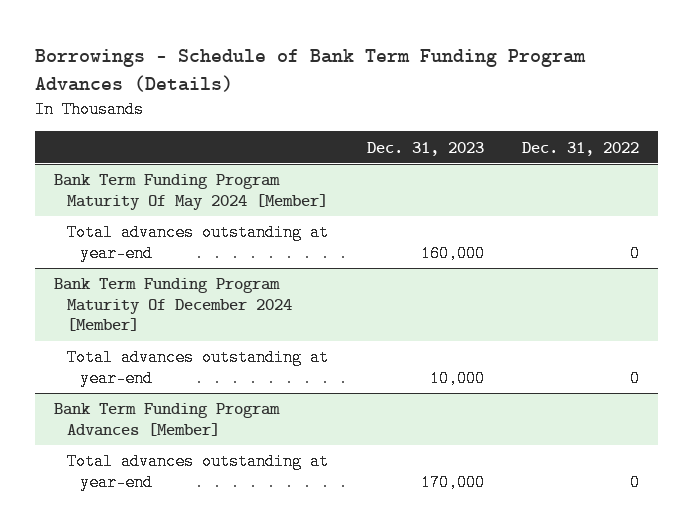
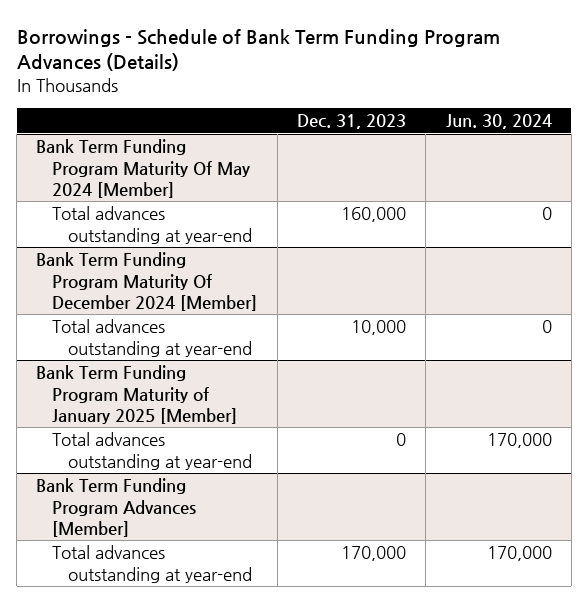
- | Dec. 31, 2023 | Dec. 31, 2022
+ | Dec. 31, 2023 | Jun. 30, 2024
+ Bank Term Funding Program Maturity of January 2025 [Member]
+ Total advances outstanding at year-end | 0 | 170,000

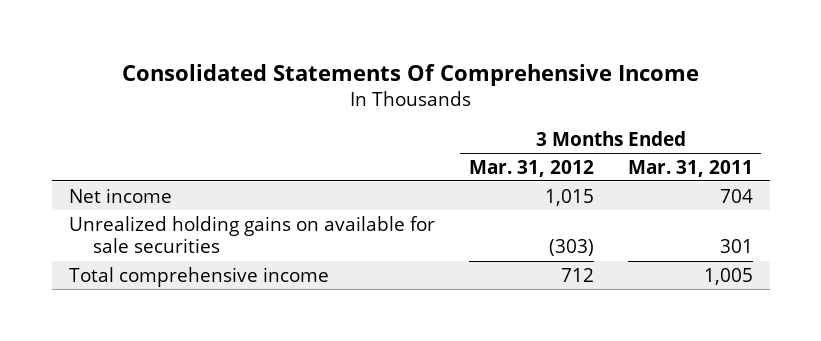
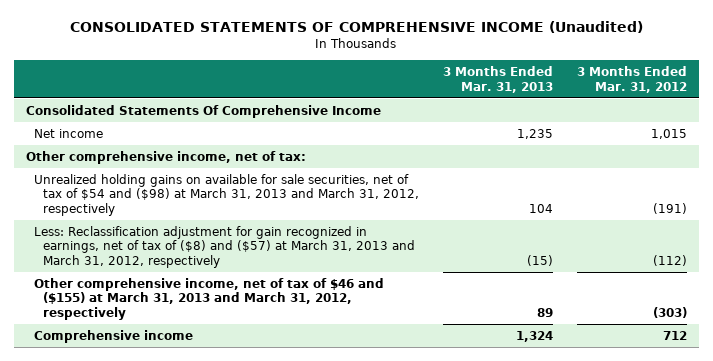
- Consolidated Statements Of Comprehensive Income
+ CONSOLIDATED STATEMENTS OF COMPREHENSIVE INCOME (Unaudited)
- | 3 Months Ended Mar. 31, 2012 | 3 Months Ended Mar. 31, 2011
+ | 3 Months Ended Mar. 31, 2013 | 3 Months Ended Mar. 31, 2012
+ Consolidated Statements Of Comprehensive Income
- Unrealized holding gains on available for sale securities | (303) | 301
- Total comprehensive income | 712 | 1,005
+ Other comprehensive income, net of tax:
+ Unrealized holding gains on available for sale securities, net of tax of $54 and ($98) at March 31, 2013 and March 31, 2012, respectively | 104 | (191)
+ Less: Reclassification adjustment for gain recognized in earnings, net of tax of ($8) and ($57) at March 31, 2013 and March 31, 2012, respectively | (15) | (112)
+ Other comprehensive income, net of tax of $46 and ($155) at March 31, 2013 and March 31, 2012, respectively | 89 | (303)
+ Comprehensive income | 1,324 | 712

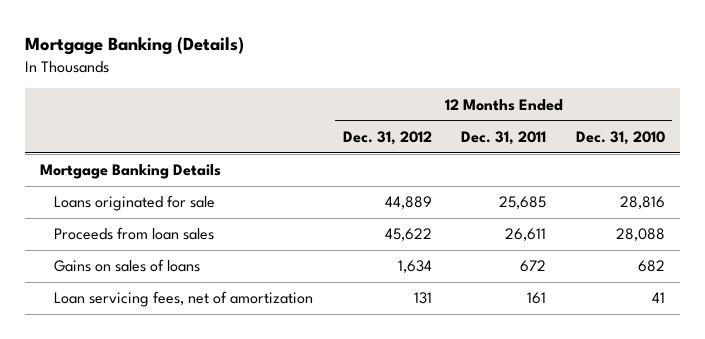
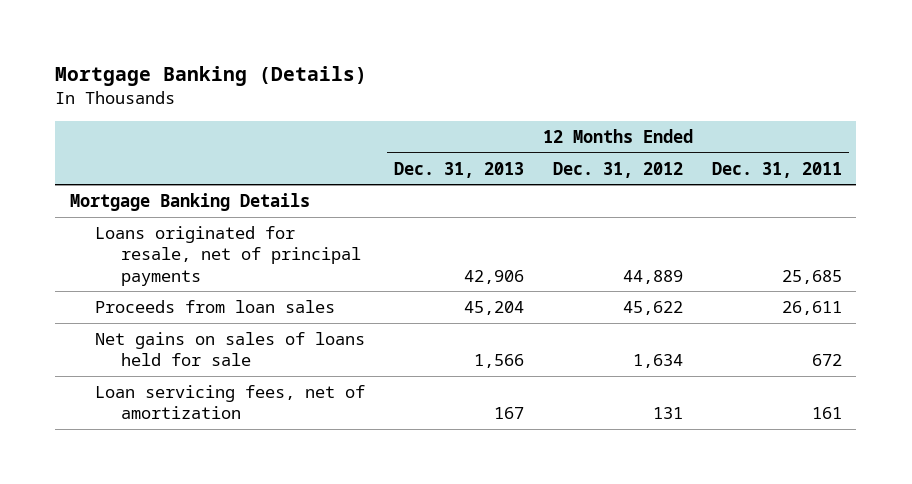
- | 12 Months Ended Dec. 31, 2012 | 12 Months Ended Dec. 31, 2011 | 12 Months Ended Dec. 31, 2010
+ | 12 Months Ended Dec. 31, 2013 | 12 Months Ended Dec. 31, 2012 | 12 Months Ended Dec. 31, 2011
- Loans originated for sale | 44,889 | 25,685 | 28,816
+ Loans originated for resale, net of principal payments | 42,906 | 44,889 | 25,685
- Gains on sales of loans | 1,634 | 672 | 682
+ Net gains on sales of loans held for sale | 1,566 | 1,634 | 672

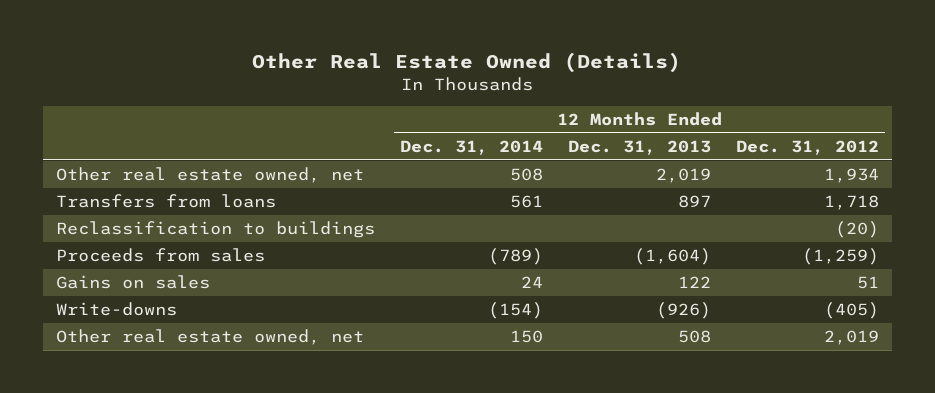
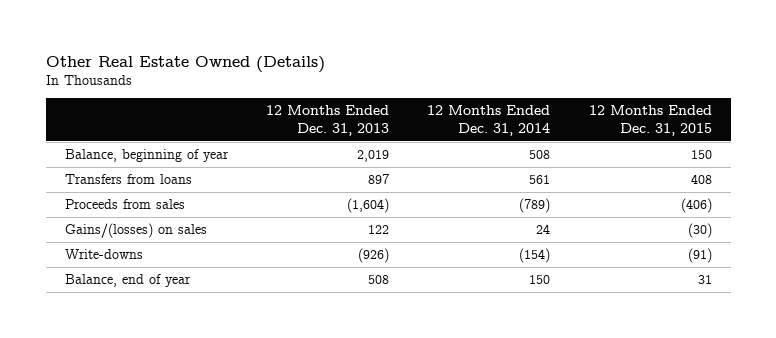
- | 12 Months Ended Dec. 31, 2014 | 12 Months Ended Dec. 31, 2013 | 12 Months Ended Dec. 31, 2012
+ | 12 Months Ended Dec. 31, 2013 | 12 Months Ended Dec. 31, 2014 | 12 Months Ended Dec. 31, 2015
- Other real estate owned, net | 508 | 2,019 | 1,934
+ Balance, beginning of year | 2,019 | 508 | 150
- Reclassification to buildings | | | (20)
- Gains on sales | 24 | 122 | 51
+ Gains/(losses) on sales | 122 | 24 | (30)
- Other real estate owned, net | 150 | 508 | 2,019
+ Balance, end of year | 508 | 150 | 31

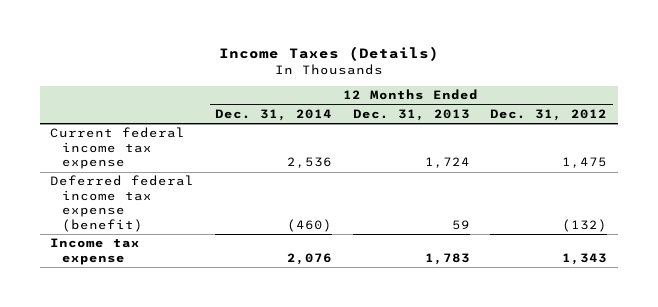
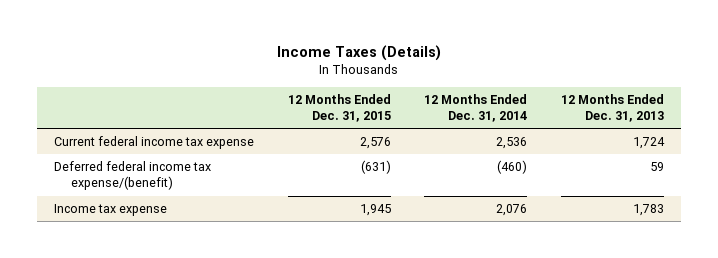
- | 12 Months Ended Dec. 31, 2014 | 12 Months Ended Dec. 31, 2013 | 12 Months Ended Dec. 31, 2012
+ | 12 Months Ended Dec. 31, 2015 | 12 Months Ended Dec. 31, 2014 | 12 Months Ended Dec. 31, 2013
- Deferred federal income tax expense (benefit) | (460) | 59 | (132)
+ Deferred federal income tax expense/(benefit) | (631) | (460) | 59

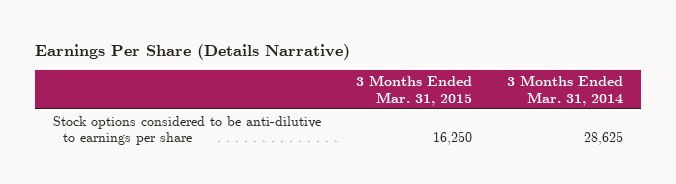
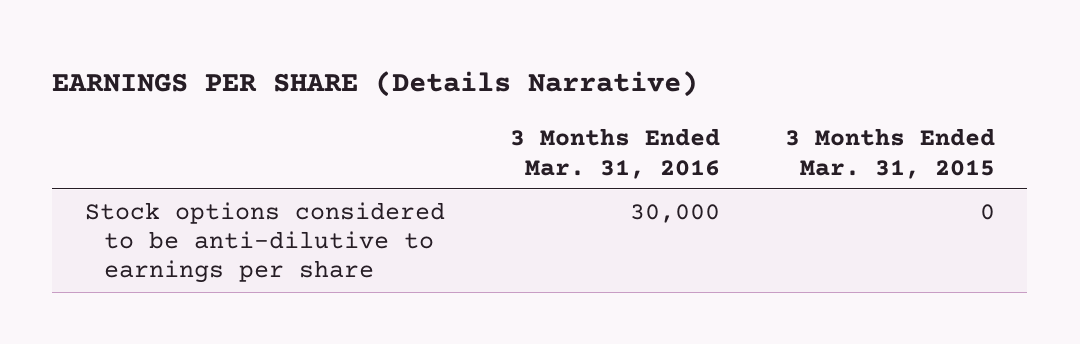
- Earnings Per Share (Details Narrative)
+ EARNINGS PER SHARE (Details Narrative)
- | 3 Months Ended Mar. 31, 2015 | 3 Months Ended Mar. 31, 2014
+ | 3 Months Ended Mar. 31, 2016 | 3 Months Ended Mar. 31, 2015
- Stock options considered to be anti-dilutive to earnings per share | 16,250 | 28,625
+ Stock options considered to be anti-dilutive to earnings per share | 30,000 | 0

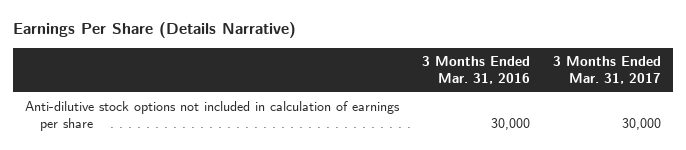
- EARNINGS PER SHARE (Details Narrative)
+ Earnings Per Share (Details Narrative)
- | 3 Months Ended Mar. 31, 2016 | 3 Months Ended Mar. 31, 2015
+ | 3 Months Ended Mar. 31, 2016 | 3 Months Ended Mar. 31, 2017
- Stock options considered to be anti-dilutive to earnings per share | 30,000 | 0
+ Anti-dilutive stock options not included in calculation of earnings per share | 30,000 | 30,000

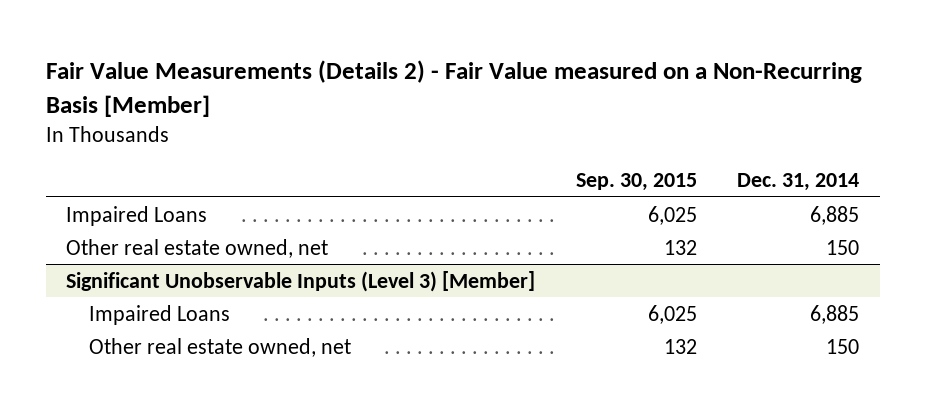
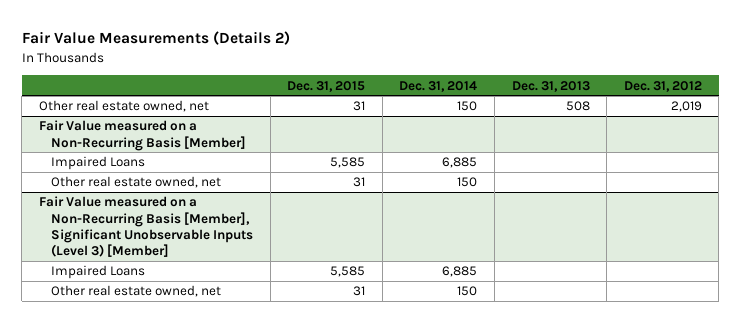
- Fair Value Measurements (Details 2) - Fair Value measured on a Non-Recurring Basis [Member]
+ Fair Value Measurements (Details 2)
- | Sep. 30, 2015 | Dec. 31, 2014
+ | Dec. 31, 2015 | Dec. 31, 2014 | Dec. 31, 2013 | Dec. 31, 2012
+ Other real estate owned, net | 31 | 150 | 508 | 2,019
+ Fair Value measured on a Non-Recurring Basis [Member]
- Significant Unobservable Inputs (Level 3) [Member]
+ Fair Value measured on a Non-Recurring Basis [Member], Significant Unobservable Inputs (Level 3) [Member]

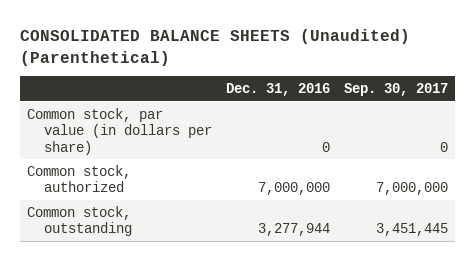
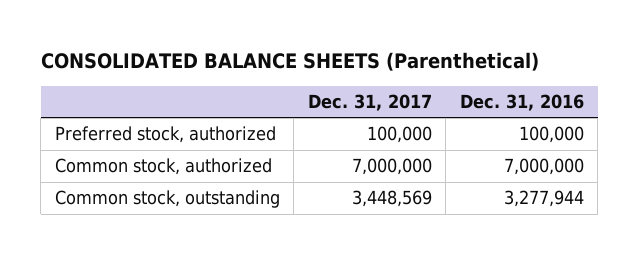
- CONSOLIDATED BALANCE SHEETS (Unaudited) (Parenthetical)
+ CONSOLIDATED BALANCE SHEETS (Parenthetical)
- | Dec. 31, 2016 | Sep. 30, 2017
+ | Dec. 31, 2017 | Dec. 31, 2016
- Common stock, par value (in dollars per share) | 0 | 0
+ Preferred stock, authorized | 100,000 | 100,000

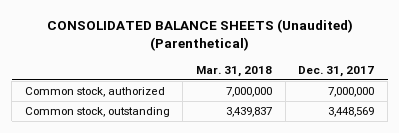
- CONSOLIDATED BALANCE SHEETS (Parenthetical)
+ CONSOLIDATED BALANCE SHEETS (Unaudited) (Parenthetical)
- | Dec. 31, 2017 | Dec. 31, 2016
+ | Mar. 31, 2018 | Dec. 31, 2017
- Preferred stock, authorized | 100,000 | 100,000

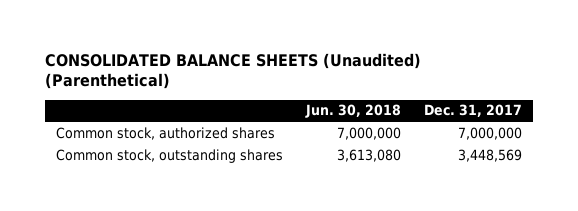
- | Mar. 31, 2018 | Dec. 31, 2017
+ | Jun. 30, 2018 | Dec. 31, 2017
- Common stock, authorized | 7,000,000 | 7,000,000
- Common stock, outstanding | 3,439,837 | 3,448,569
+ Common stock, authorized shares | 7,000,000 | 7,000,000
+ Common stock, outstanding shares | 3,613,080 | 3,448,569

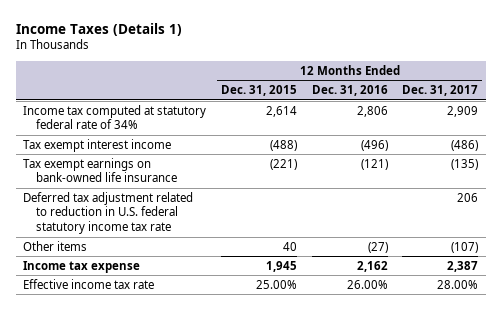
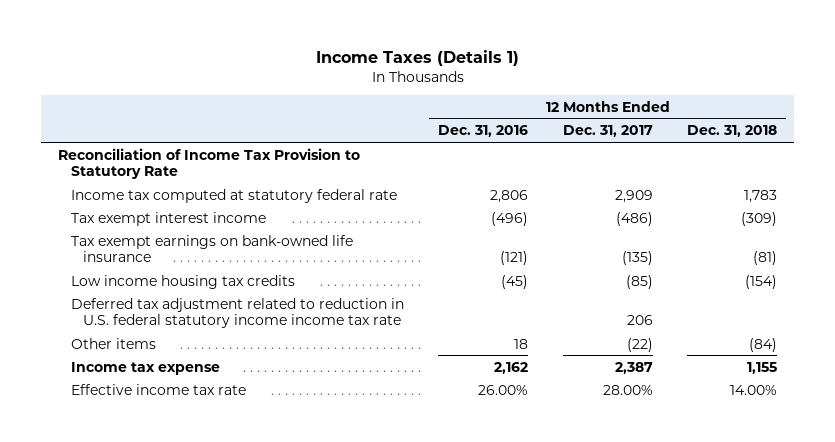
- | 12 Months Ended Dec. 31, 2015 | 12 Months Ended Dec. 31, 2016 | 12 Months Ended Dec. 31, 2017
+ | 12 Months Ended Dec. 31, 2016 | 12 Months Ended Dec. 31, 2017 | 12 Months Ended Dec. 31, 2018
- Income tax computed at statutory federal rate of 34% | 2,614 | 2,806 | 2,909
+ Reconciliation of Income Tax Provision to Statutory Rate
+ Income tax computed at statutory federal rate | 2,806 | 2,909 | 1,783
- Deferred tax adjustment related to reduction in U.S. federal statutory income tax rate | | | 206
- Other items | 40 | (27) | (107)
+ Low income housing tax credits | (45) | (85) | (154)
+ Deferred tax adjustment related to reduction in U.S. federal statutory income income tax rate | | 206 |
+ Other items | 18 | (22) | (84)

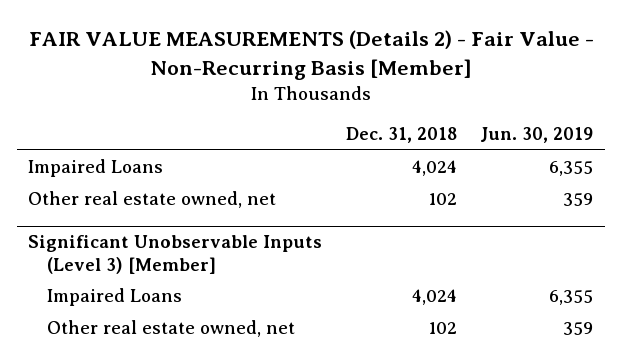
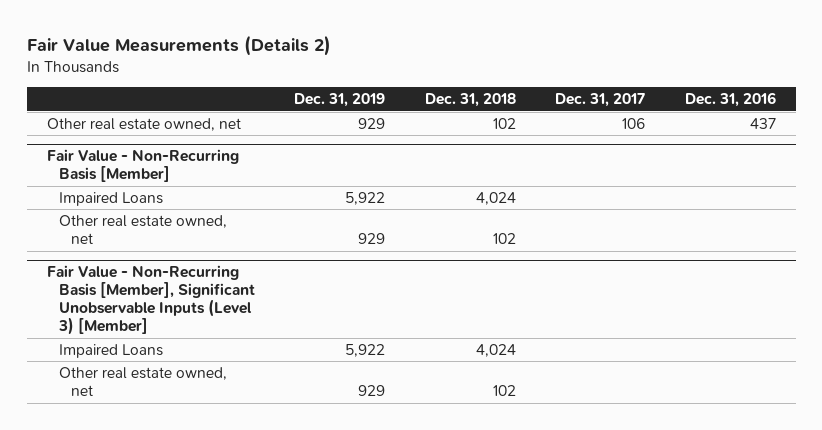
- FAIR VALUE MEASUREMENTS (Details 2) - Fair Value - Non-Recurring Basis [Member]
+ Fair Value Measurements (Details 2)
- | Dec. 31, 2018 | Jun. 30, 2019
+ | Dec. 31, 2019 | Dec. 31, 2018 | Dec. 31, 2017 | Dec. 31, 2016
+ Other real estate owned, net | 929 | 102 | 106 | 437
+ Fair Value - Non-Recurring Basis [Member]
- Significant Unobservable Inputs (Level 3) [Member]
+ Fair Value - Non-Recurring Basis [Member], Significant Unobservable Inputs (Level 3) [Member]

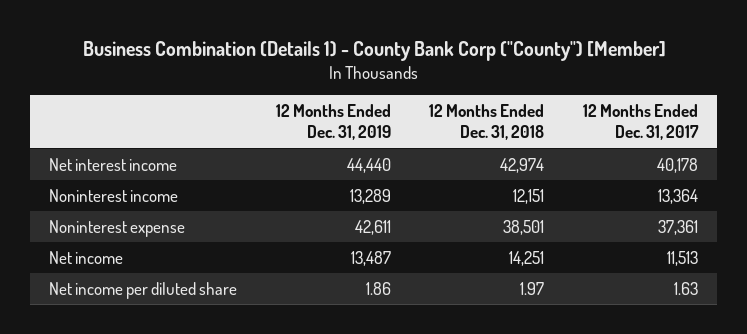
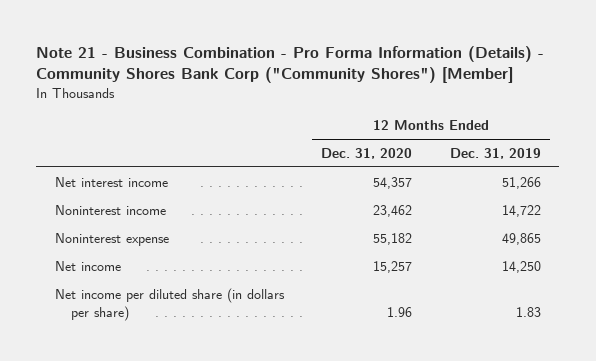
- Business Combination (Details 1) - County Bank Corp ("County") [Member]
+ Note 21 - Business Combination - Pro Forma Information (Details) - Community Shores Bank Corp ("Community Shores") [Member]
- | 12 Months Ended Dec. 31, 2019 | 12 Months Ended Dec. 31, 2018 | 12 Months Ended Dec. 31, 2017
+ | 12 Months Ended Dec. 31, 2020 | 12 Months Ended Dec. 31, 2019
- Net interest income | 44,440 | 42,974 | 40,178
- Noninterest income | 13,289 | 12,151 | 13,364
- Noninterest expense | 42,611 | 38,501 | 37,361
- Net income | 13,487 | 14,251 | 11,513
- Net income per diluted share | 1.86 | 1.97 | 1.63
+ Net interest income | 54,357 | 51,266
+ Noninterest income | 23,462 | 14,722
+ Noninterest expense | 55,182 | 49,865
+ Net income | 15,257 | 14,250
+ Net income per diluted share (in dollars per share) | 1.96 | 1.83

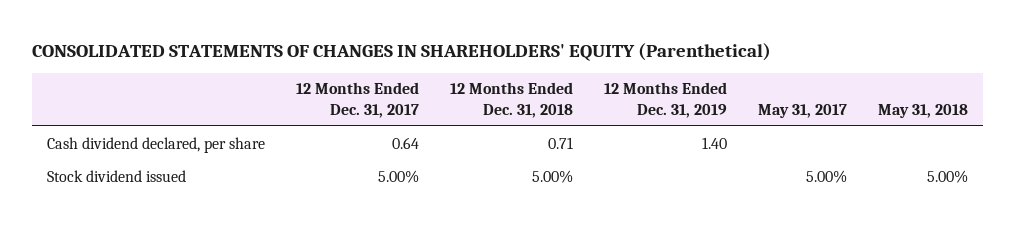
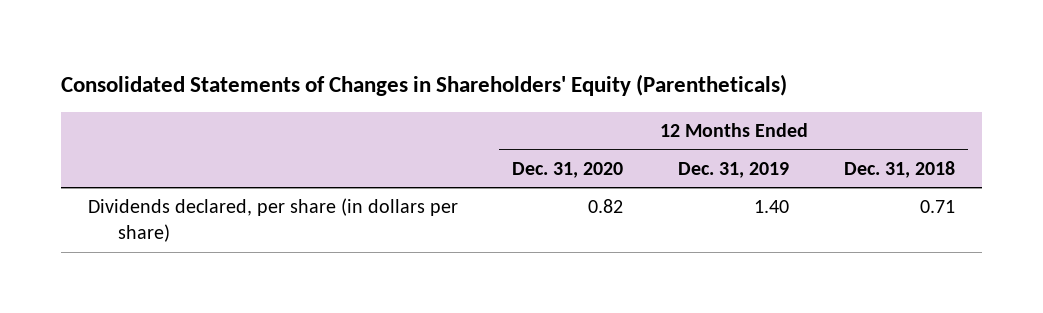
- CONSOLIDATED STATEMENTS OF CHANGES IN SHAREHOLDERS' EQUITY (Parenthetical)
+ Consolidated Statements of Changes in Shareholders' Equity (Parentheticals)
- | 12 Months Ended Dec. 31, 2017 | 12 Months Ended Dec. 31, 2018 | 12 Months Ended Dec. 31, 2019 | May 31, 2017 | May 31, 2018
+ | 12 Months Ended Dec. 31, 2020 | 12 Months Ended Dec. 31, 2019 | 12 Months Ended Dec. 31, 2018
- Cash dividend declared, per share | 0.64 | 0.71 | 1.40 | |
- Stock dividend issued | 5.00% | 5.00% | | 5.00% | 5.00%
+ Dividends declared, per share (in dollars per share) | 0.82 | 1.40 | 0.71

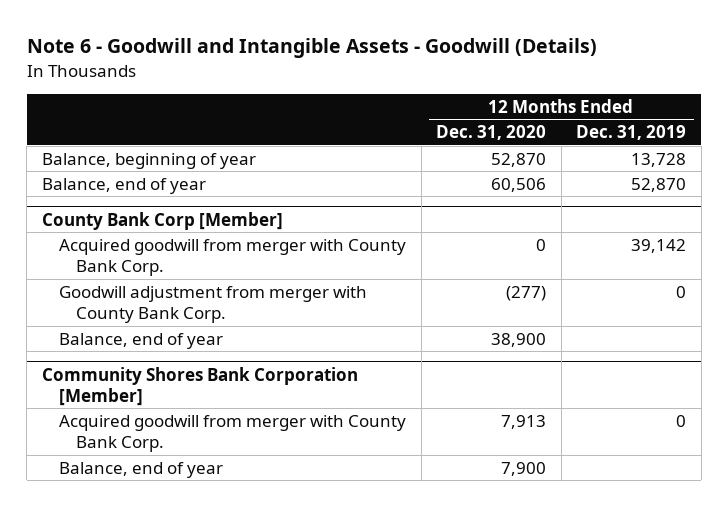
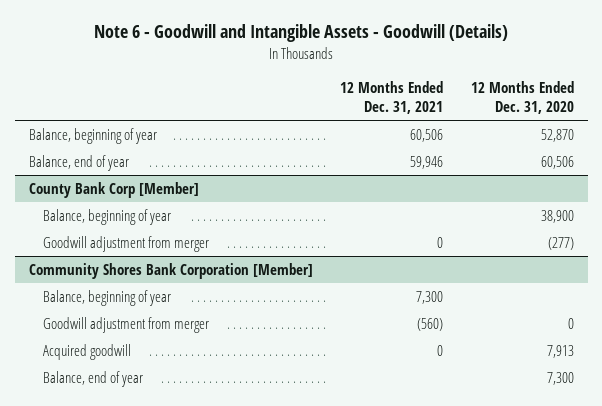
- | 12 Months Ended Dec. 31, 2020 | 12 Months Ended Dec. 31, 2019
+ | 12 Months Ended Dec. 31, 2021 | 12 Months Ended Dec. 31, 2020
@ County Bank Corp [Member]
- Acquired goodwill from merger with County Bank Corp. | 0 | 39,142
- Goodwill adjustment from merger with County Bank Corp. | (277) | 0
- Balance, end of year | 38,900 |
+ Balance, beginning of year | | 38,900
+ Goodwill adjustment from merger | 0 | (277)
@ Community Shores Bank Corporation [Member]
- Acquired goodwill from merger with County Bank Corp. | 7,913 | 0
- Balance, end of year | 7,900 |
+ Balance, beginning of year | 7,300 |
+ Goodwill adjustment from merger | (560) | 0
+ Acquired goodwill | 0 | 7,913
+ Balance, end of year | | 7,300

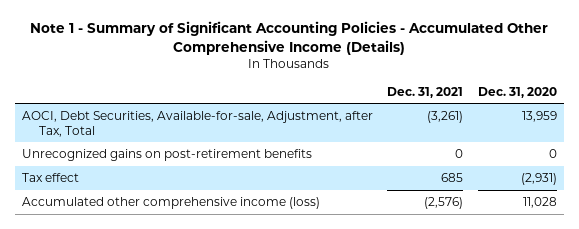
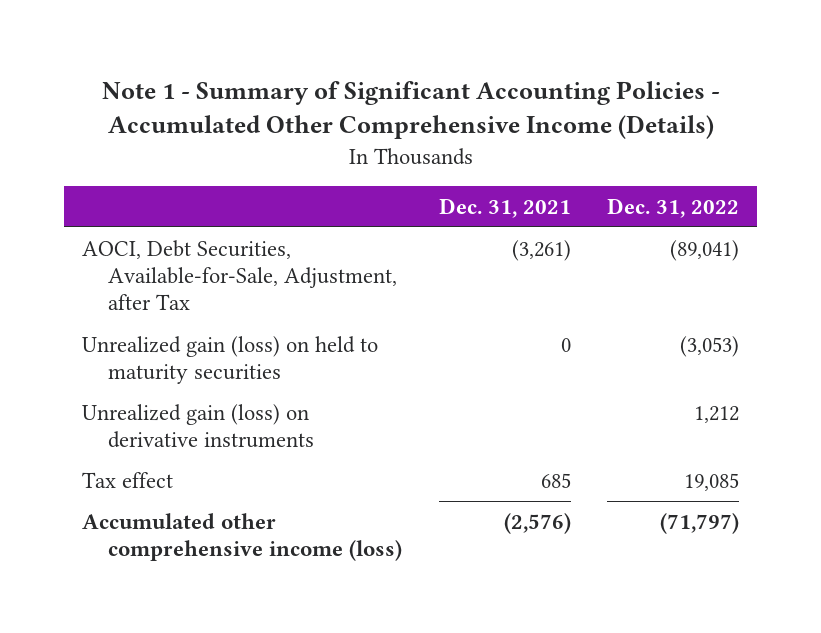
- | Dec. 31, 2021 | Dec. 31, 2020
+ | Dec. 31, 2021 | Dec. 31, 2022
- AOCI, Debt Securities, Available-for-sale, Adjustment, after Tax, Total | (3,261) | 13,959
- Unrecognized gains on post-retirement benefits | 0 | 0
+ AOCI, Debt Securities, Available-for-Sale, Adjustment, after Tax | (3,261) | (89,041)
+ Unrealized gain (loss) on held to maturity securities | 0 | (3,053)
+ Unrealized gain (loss) on derivative instruments | | 1,212

